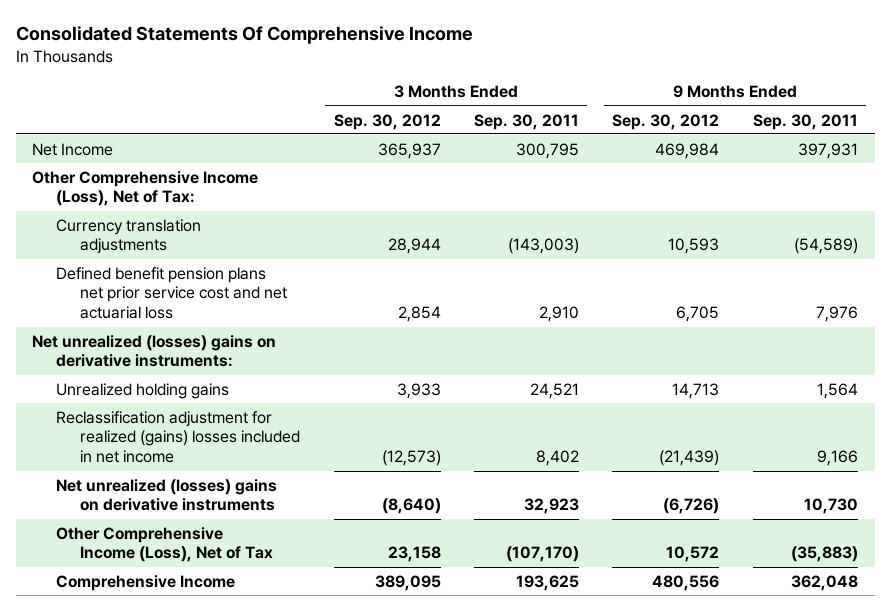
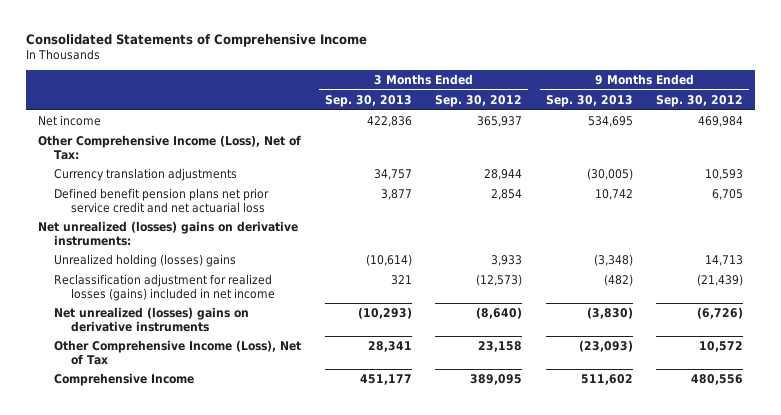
- Consolidated Statements Of Comprehensive Income
+ Consolidated Statements of Comprehensive Income
- | 3 Months Ended Sep. 30, 2012 | 3 Months Ended Sep. 30, 2011 | 9 Months Ended Sep. 30, 2012 | 9 Months Ended Sep. 30, 2011
+ | 3 Months Ended Sep. 30, 2013 | 3 Months Ended Sep. 30, 2012 | 9 Months Ended Sep. 30, 2013 | 9 Months Ended Sep. 30, 2012
- Net Income | 365,937 | 300,795 | 469,984 | 397,931
+ Net income | 422,836 | 365,937 | 534,695 | 469,984
- Defined benefit pension plans net prior service cost and net actuarial loss | 2,854 | 2,910 | 6,705 | 7,976
+ Defined benefit pension plans net prior service credit and net actuarial loss | 3,877 | 2,854 | 10,742 | 6,705
- Unrealized holding gains | 3,933 | 24,521 | 14,713 | 1,564
- Reclassification adjustment for realized (gains) losses included in net income | (12,573) | 8,402 | (21,439) | 9,166
+ Unrealized holding (losses) gains | (10,614) | 3,933 | (3,348) | 14,713
+ Reclassification adjustment for realized losses (gains) included in net income | 321 | (12,573) | (482) | (21,439)

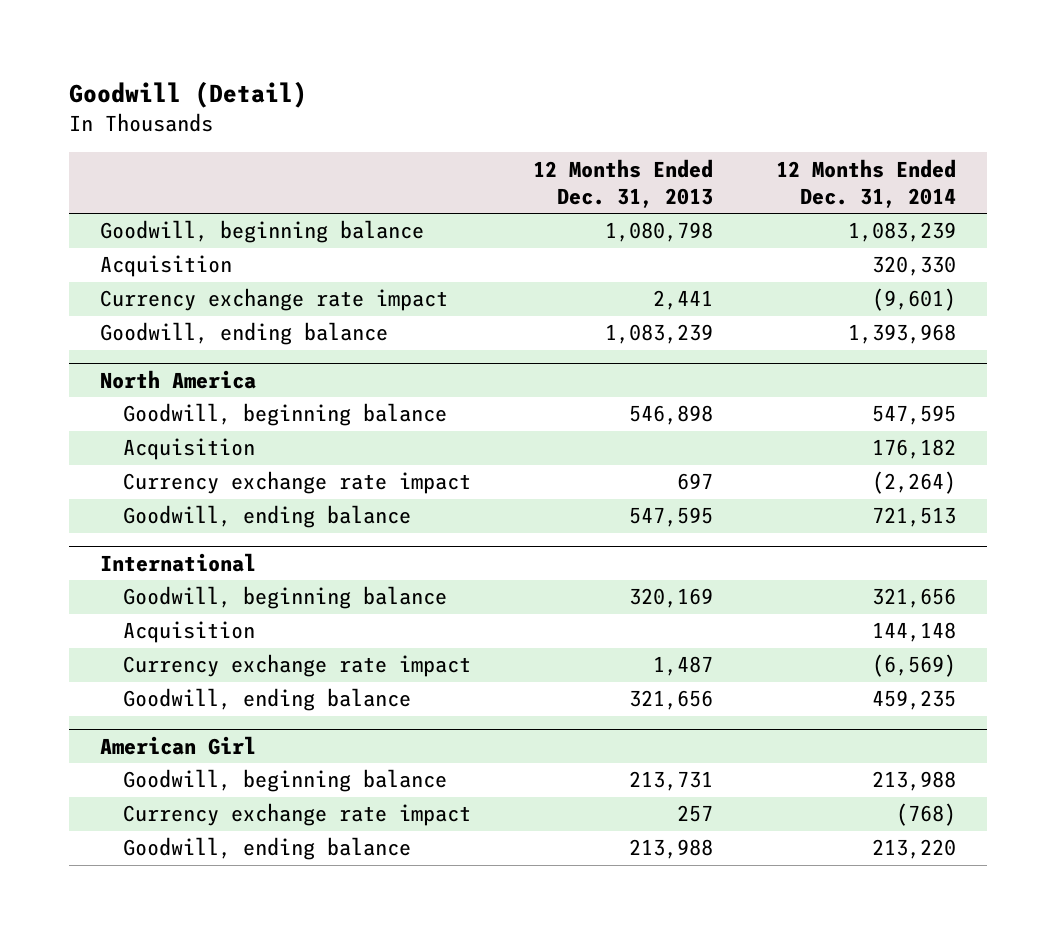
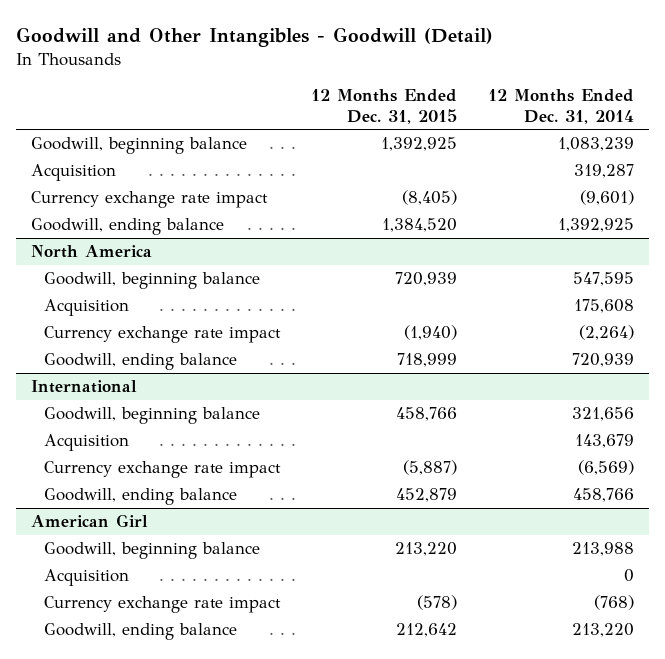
- Goodwill (Detail)
+ Goodwill and Other Intangibles - Goodwill (Detail)
- | 12 Months Ended Dec. 31, 2013 | 12 Months Ended Dec. 31, 2014
+ | 12 Months Ended Dec. 31, 2015 | 12 Months Ended Dec. 31, 2014
- Acquisition | | 320,330
+ Acquisition | | 319,287
- Goodwill, ending balance | 1,083,239 | 1,393,968
+ Goodwill, ending balance | 1,384,520 | 1,392,925
@ North America
- Acquisition | | 176,182
+ Acquisition | | 175,608
- Goodwill, ending balance | 547,595 | 721,513
+ Goodwill, ending balance | 718,999 | 720,939
@ International
- Acquisition | | 144,148
+ Acquisition | | 143,679
- Goodwill, ending balance | 321,656 | 459,235
+ Goodwill, ending balance | 452,879 | 458,766
@ American Girl
+ Acquisition | | 0

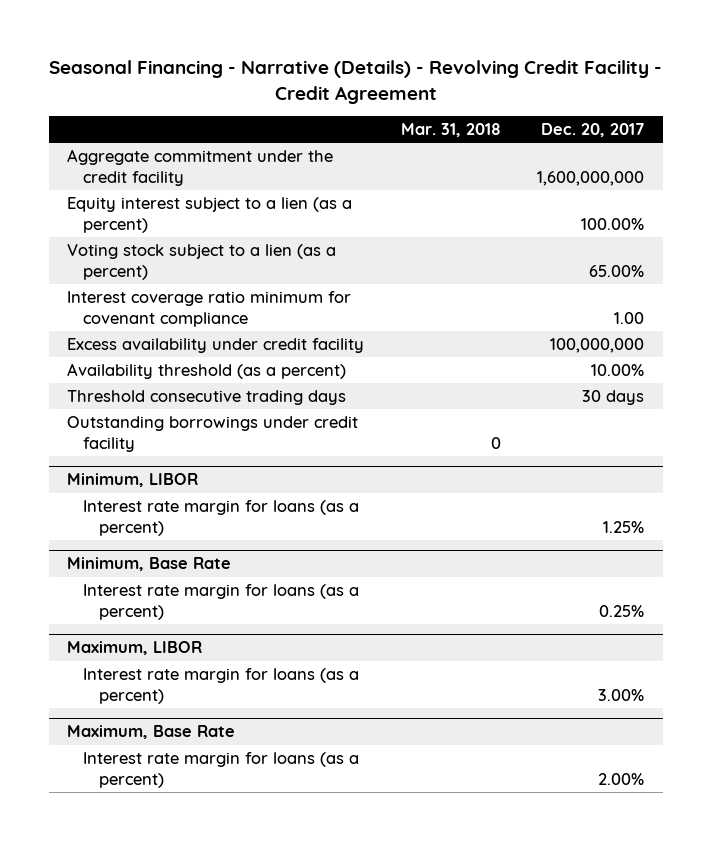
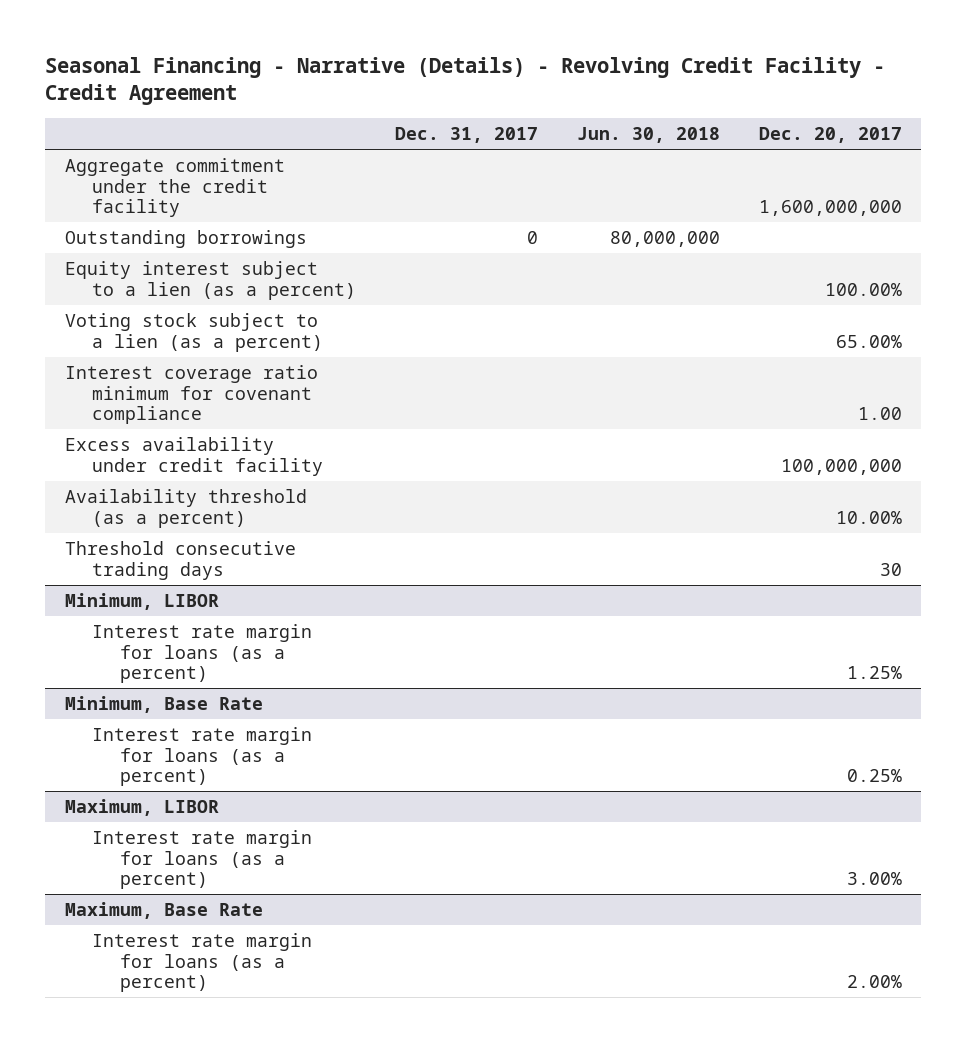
- | Mar. 31, 2018 | Dec. 20, 2017
+ | Dec. 31, 2017 | Jun. 30, 2018 | Dec. 20, 2017
+ Outstanding borrowings | 0 | 80,000,000 |
- Threshold consecutive trading days | | 30 days
- Outstanding borrowings under credit facility | 0 |
+ Threshold consecutive trading days | | | 30

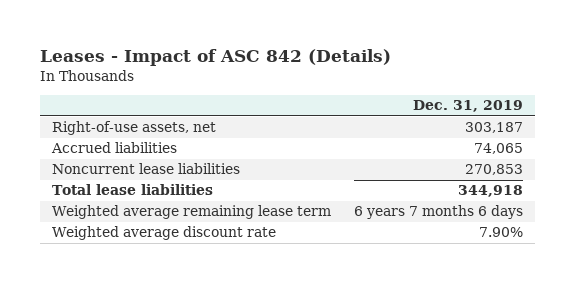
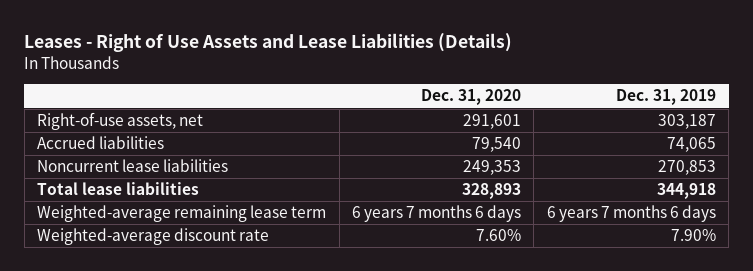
- Leases - Impact of ASC 842 (Details)
+ Leases - Right of Use Assets and Lease Liabilities (Details)
- | Dec. 31, 2019
+ | Dec. 31, 2020 | Dec. 31, 2019
- Weighted average remaining lease term | 6 years 7 months 6 days
- Weighted average discount rate | 7.90%
+ Weighted-average remaining lease term | 6 years 7 months 6 days | 6 years 7 months 6 days
+ Weighted-average discount rate | 7.60% | 7.90%

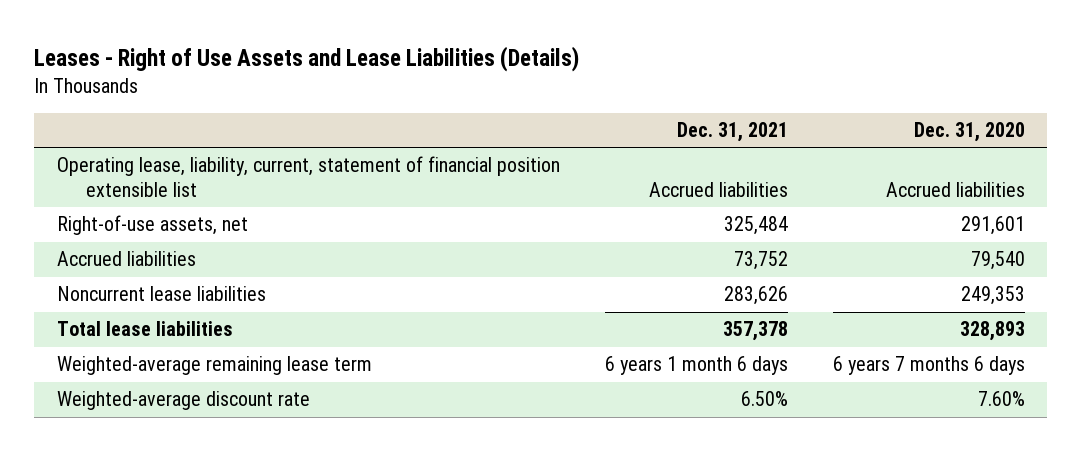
- | Dec. 31, 2020 | Dec. 31, 2019
+ | Dec. 31, 2021 | Dec. 31, 2020
+ Operating lease, liability, current, statement of financial position extensible list | Accrued liabilities | Accrued liabilities

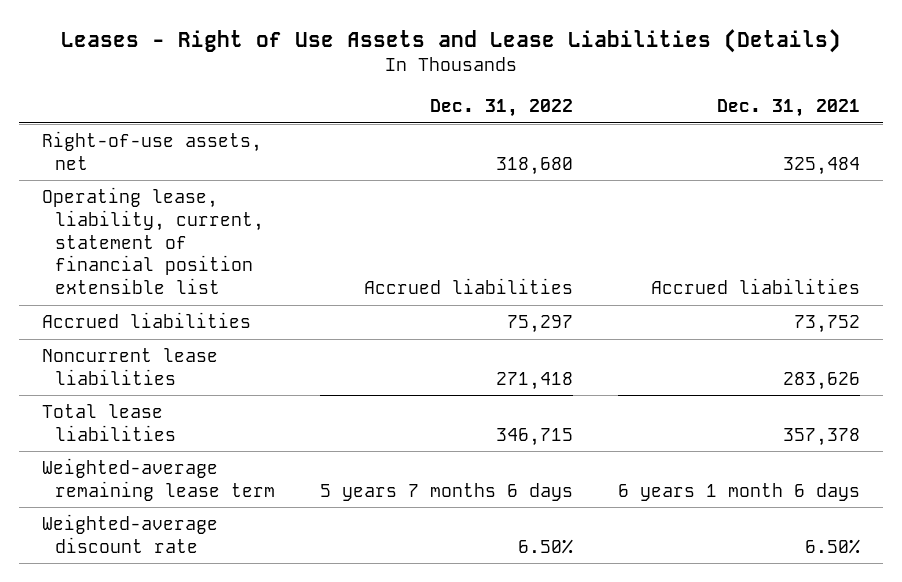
- | Dec. 31, 2021 | Dec. 31, 2020
+ | Dec. 31, 2022 | Dec. 31, 2021
moved down: Operating lease, liability, current, statement of financial position extensible list | Accrued liabilities | Accrued liabilities

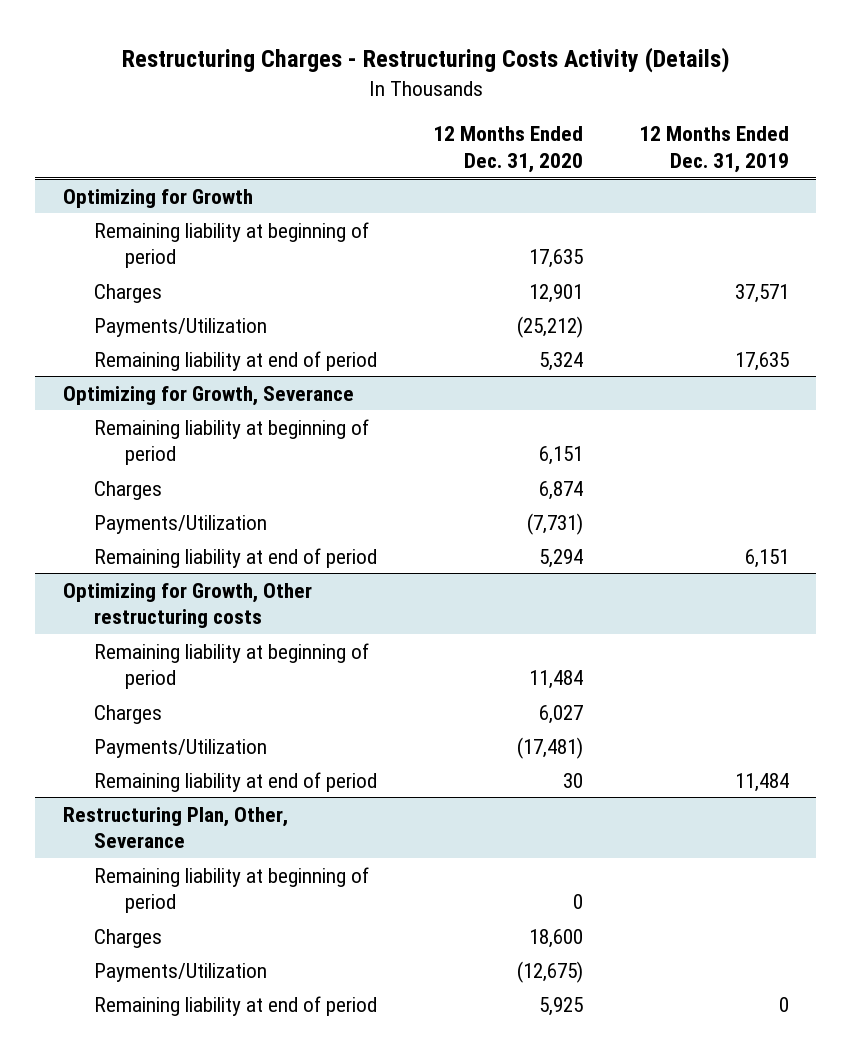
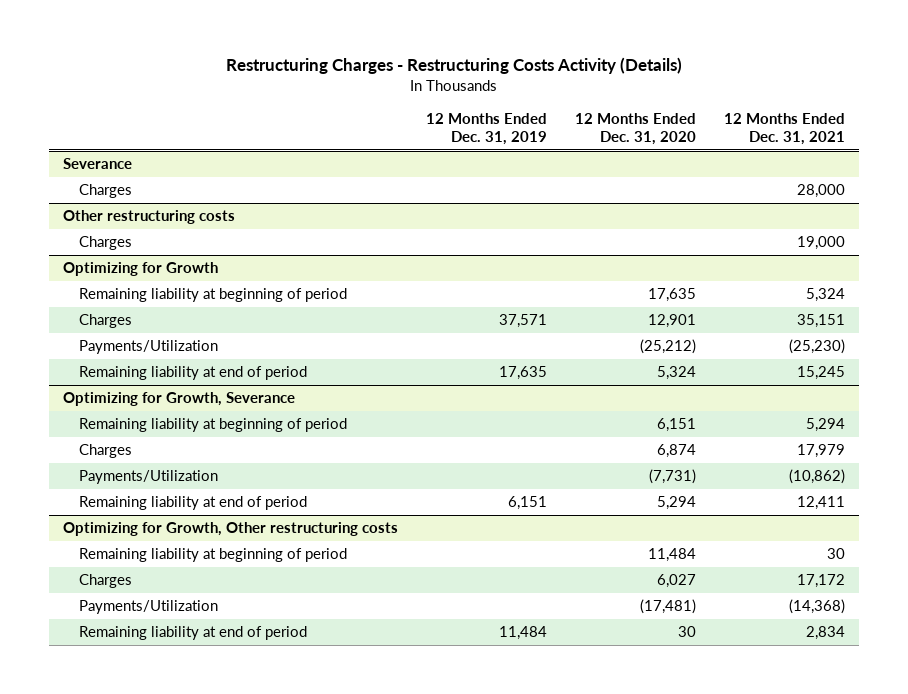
- | 12 Months Ended Dec. 31, 2020 | 12 Months Ended Dec. 31, 2019
+ | 12 Months Ended Dec. 31, 2019 | 12 Months Ended Dec. 31, 2020 | 12 Months Ended Dec. 31, 2021
+ Severance
+ Charges | | | 28,000
+ Other restructuring costs
+ Charges | | | 19,000
- Restructuring Plan, Other, Severance
- Remaining liability at beginning of period | 0 |
- Charges | 18,600 |
- Payments/Utilization | (12,675) |
- Remaining liability at end of period | 5,925 | 0

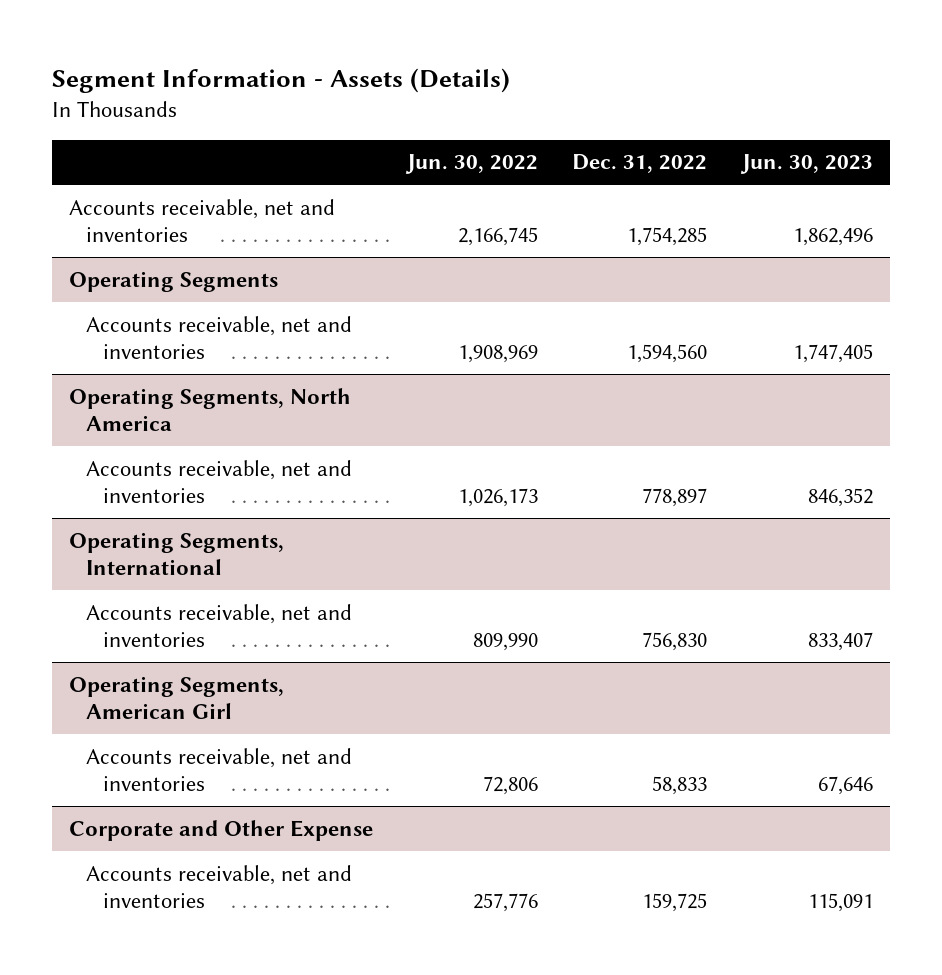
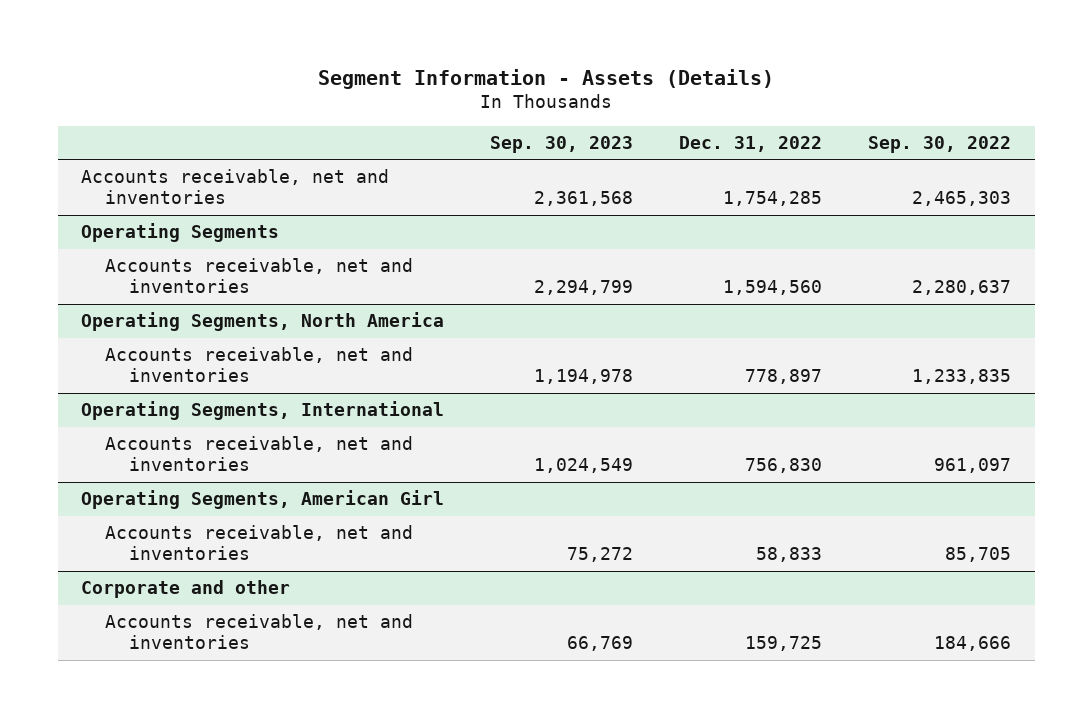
- | Jun. 30, 2022 | Dec. 31, 2022 | Jun. 30, 2023
+ | Sep. 30, 2023 | Dec. 31, 2022 | Sep. 30, 2022
- Corporate and Other Expense
+ Corporate and other

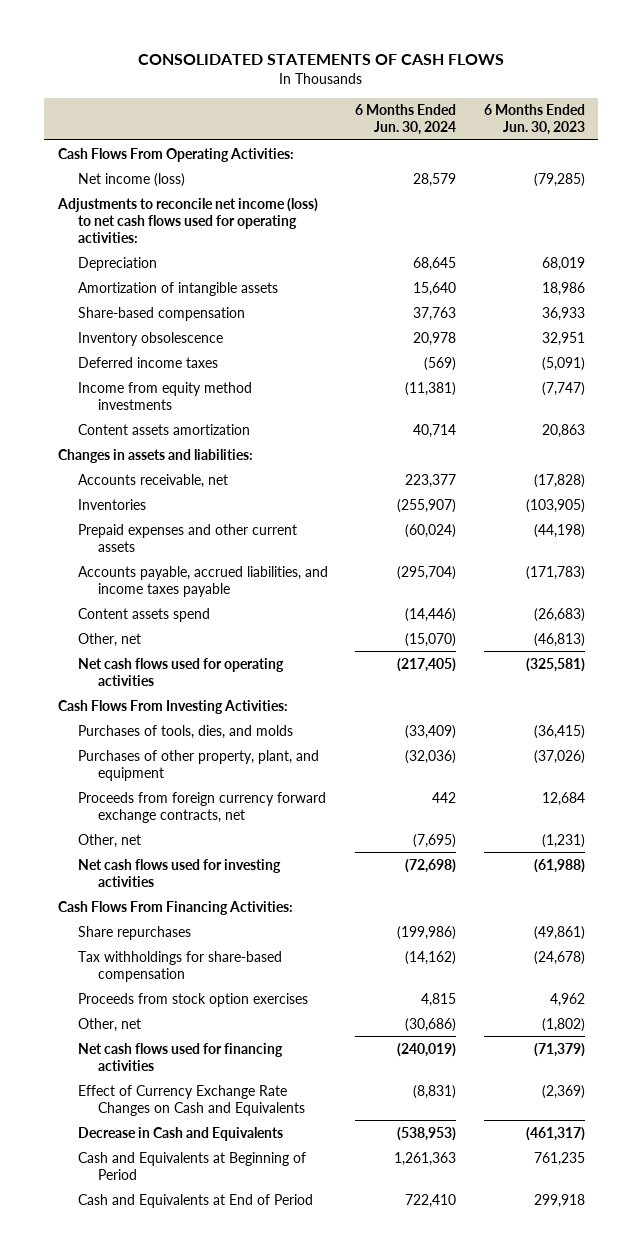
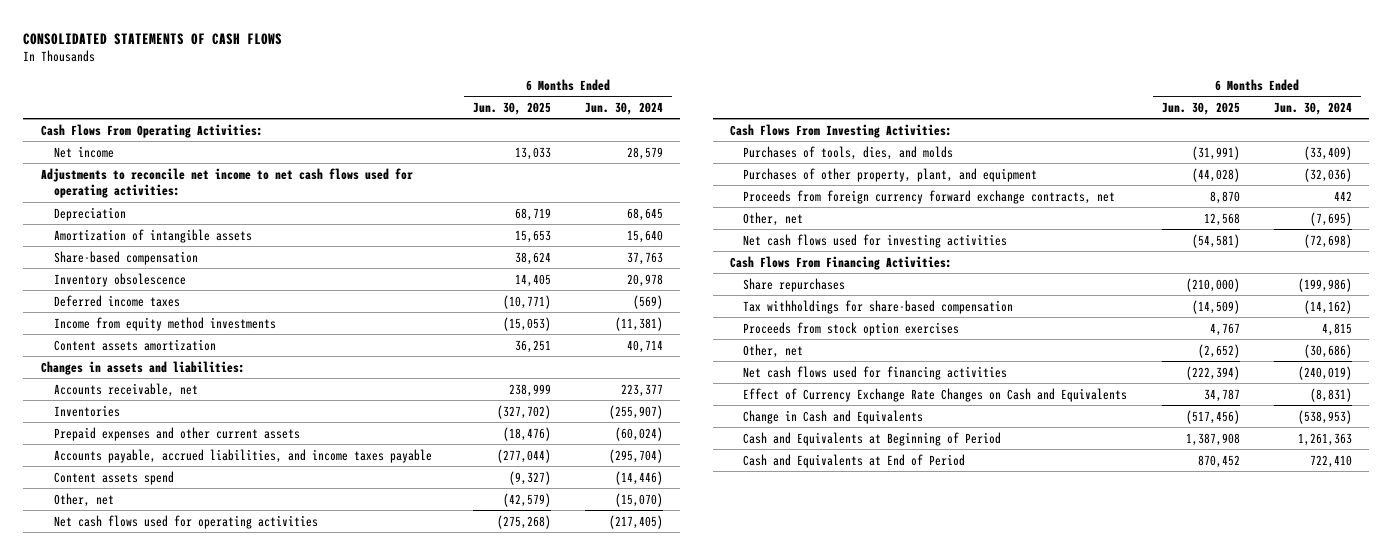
- | 6 Months Ended Jun. 30, 2024 | 6 Months Ended Jun. 30, 2023
+ | 6 Months Ended Jun. 30, 2025 | 6 Months Ended Jun. 30, 2024
- Net income (loss) | 28,579 | (79,285)
- Adjustments to reconcile net income (loss) to net cash flows used for operating activities:
+ Net income | 13,033 | 28,579
+ Adjustments to reconcile net income to net cash flows used for operating activities:
- Decrease in Cash and Equivalents | (538,953) | (461,317)
+ Change in Cash and Equivalents | (517,456) | (538,953)

